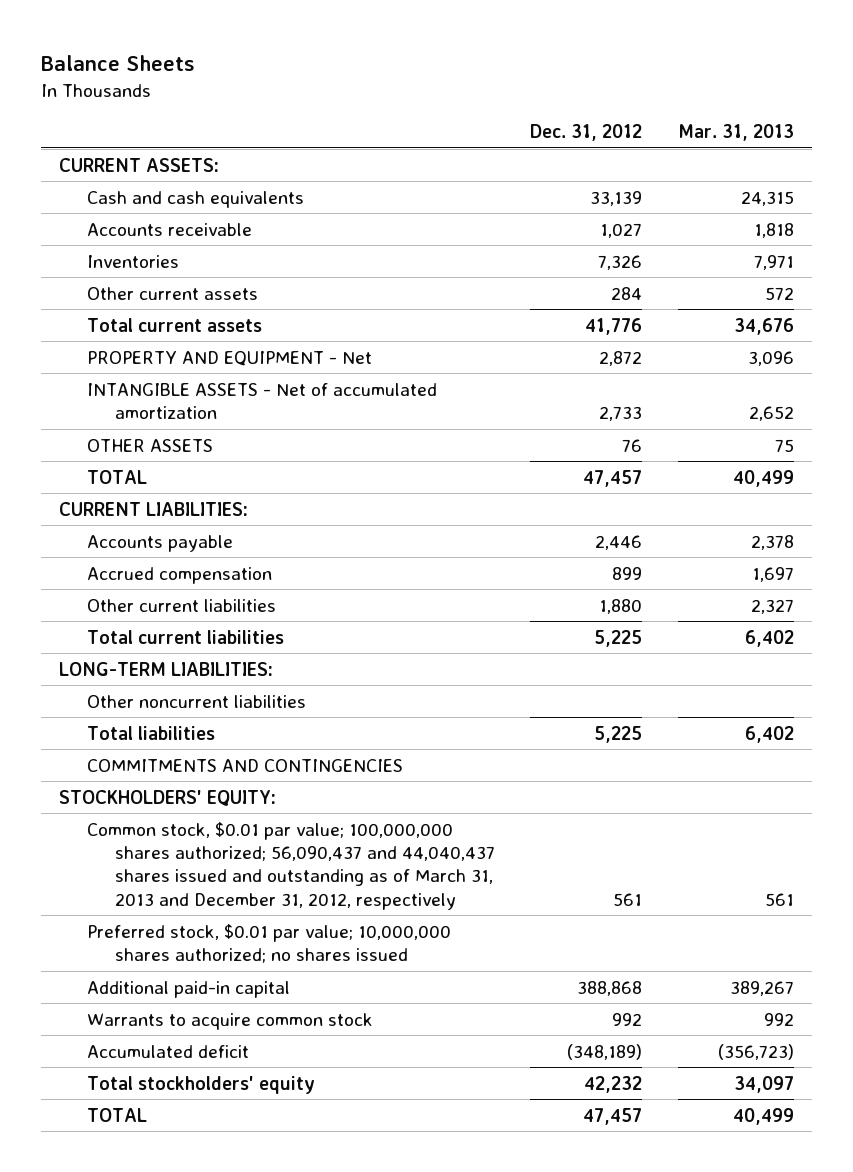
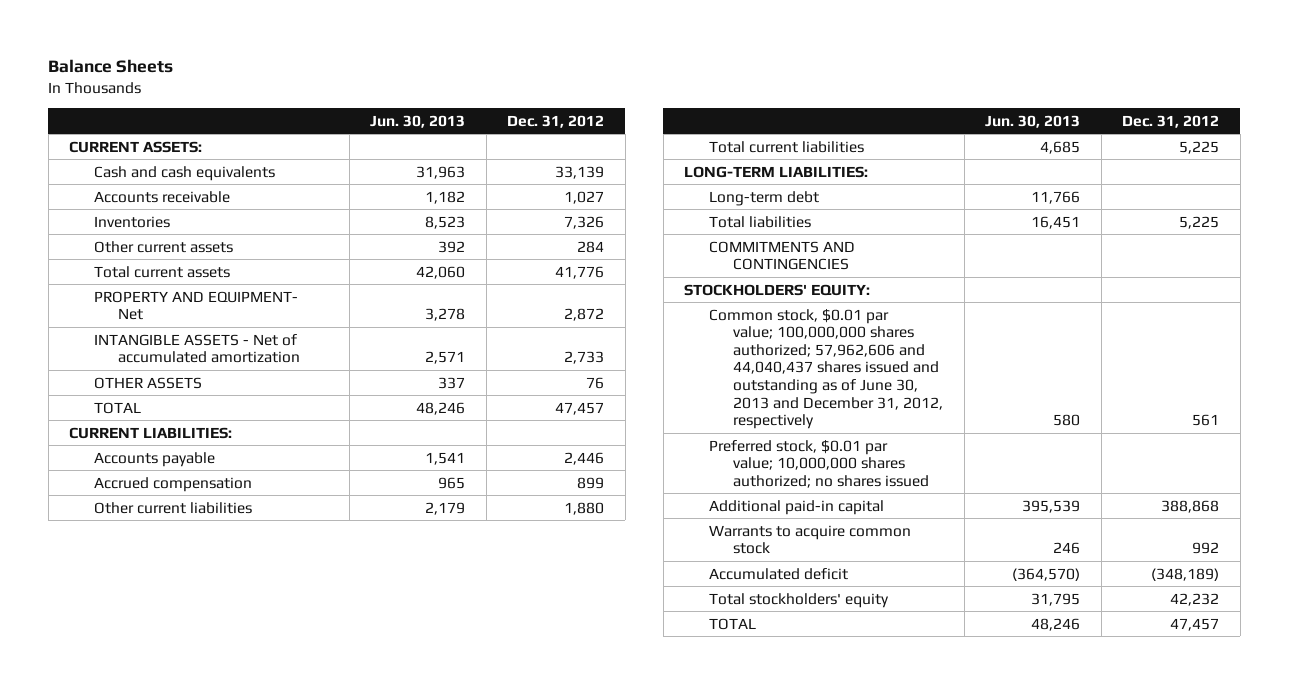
- | Dec. 31, 2012 | Mar. 31, 2013
+ | Jun. 30, 2013 | Dec. 31, 2012
- PROPERTY AND EQUIPMENT - Net | 2,872 | 3,096
+ PROPERTY AND EQUIPMENT- Net | 3,278 | 2,872
- Other noncurrent liabilities
+ Long-term debt | 11,766 |
- Common stock, $0.01 par value; 100,000,000 shares authorized; 56,090,437 and 44,040,437 shares issued and outstanding as of March 31, 2013 and December 31, 2012, respectively | 561 | 561
+ Common stock, $0.01 par value; 100,000,000 shares authorized; 57,962,606 and 44,040,437 shares issued and outstanding as of June 30, 2013 and December 31, 2012, respectively | 580 | 561

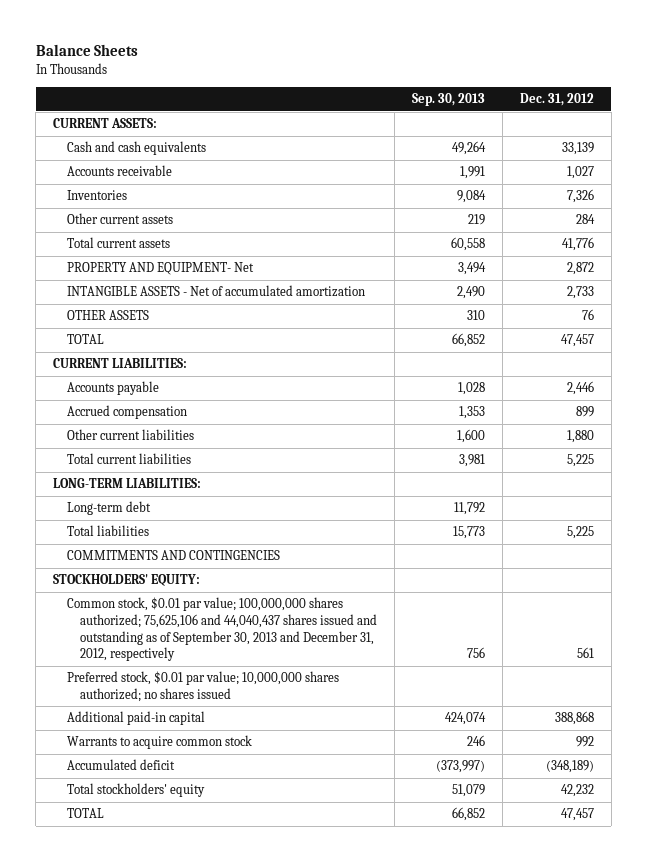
- | Jun. 30, 2013 | Dec. 31, 2012
+ | Sep. 30, 2013 | Dec. 31, 2012
- Common stock, $0.01 par value; 100,000,000 shares authorized; 57,962,606 and 44,040,437 shares issued and outstanding as of June 30, 2013 and December 31, 2012, respectively | 580 | 561
+ Common stock, $0.01 par value; 100,000,000 shares authorized; 75,625,106 and 44,040,437 shares issued and outstanding as of September 30, 2013 and December 31, 2012, respectively | 756 | 561

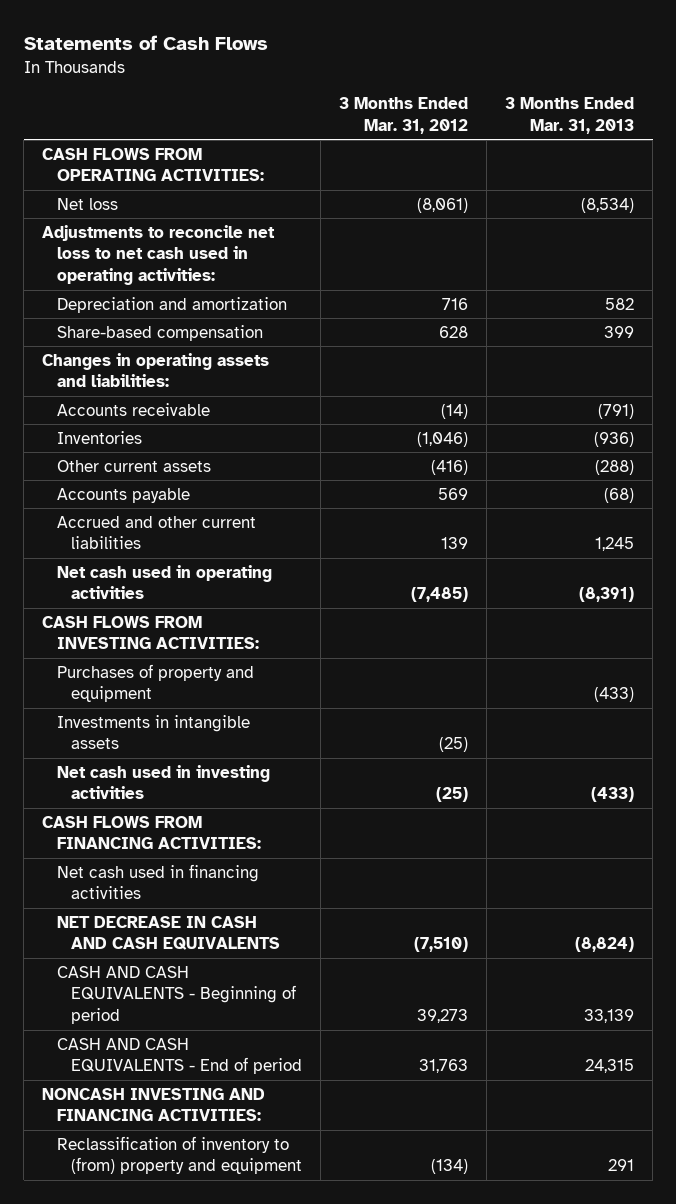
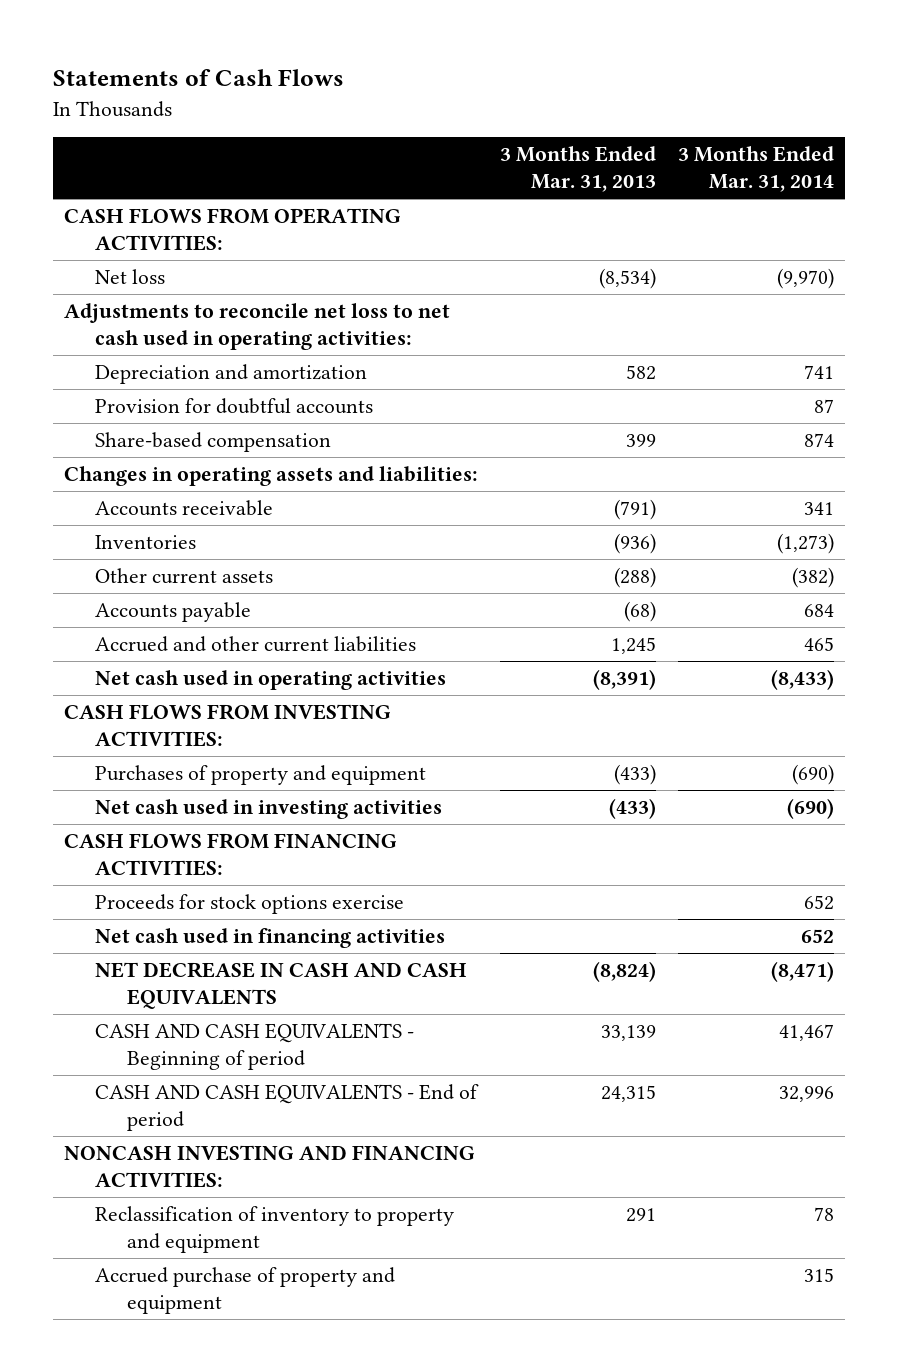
- | 3 Months Ended Mar. 31, 2012 | 3 Months Ended Mar. 31, 2013
+ | 3 Months Ended Mar. 31, 2013 | 3 Months Ended Mar. 31, 2014
+ Provision for doubtful accounts | | 87
- Investments in intangible assets | (25) |
+ Proceeds for stock options exercise | | 652
- Reclassification of inventory to (from) property and equipment | (134) | 291
+ Reclassification of inventory to property and equipment | 291 | 78
+ Accrued purchase of property and equipment | | 315

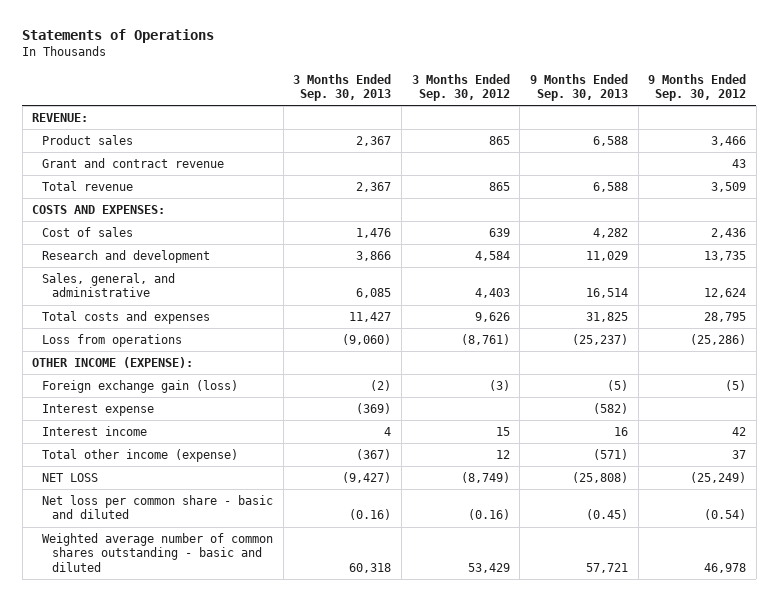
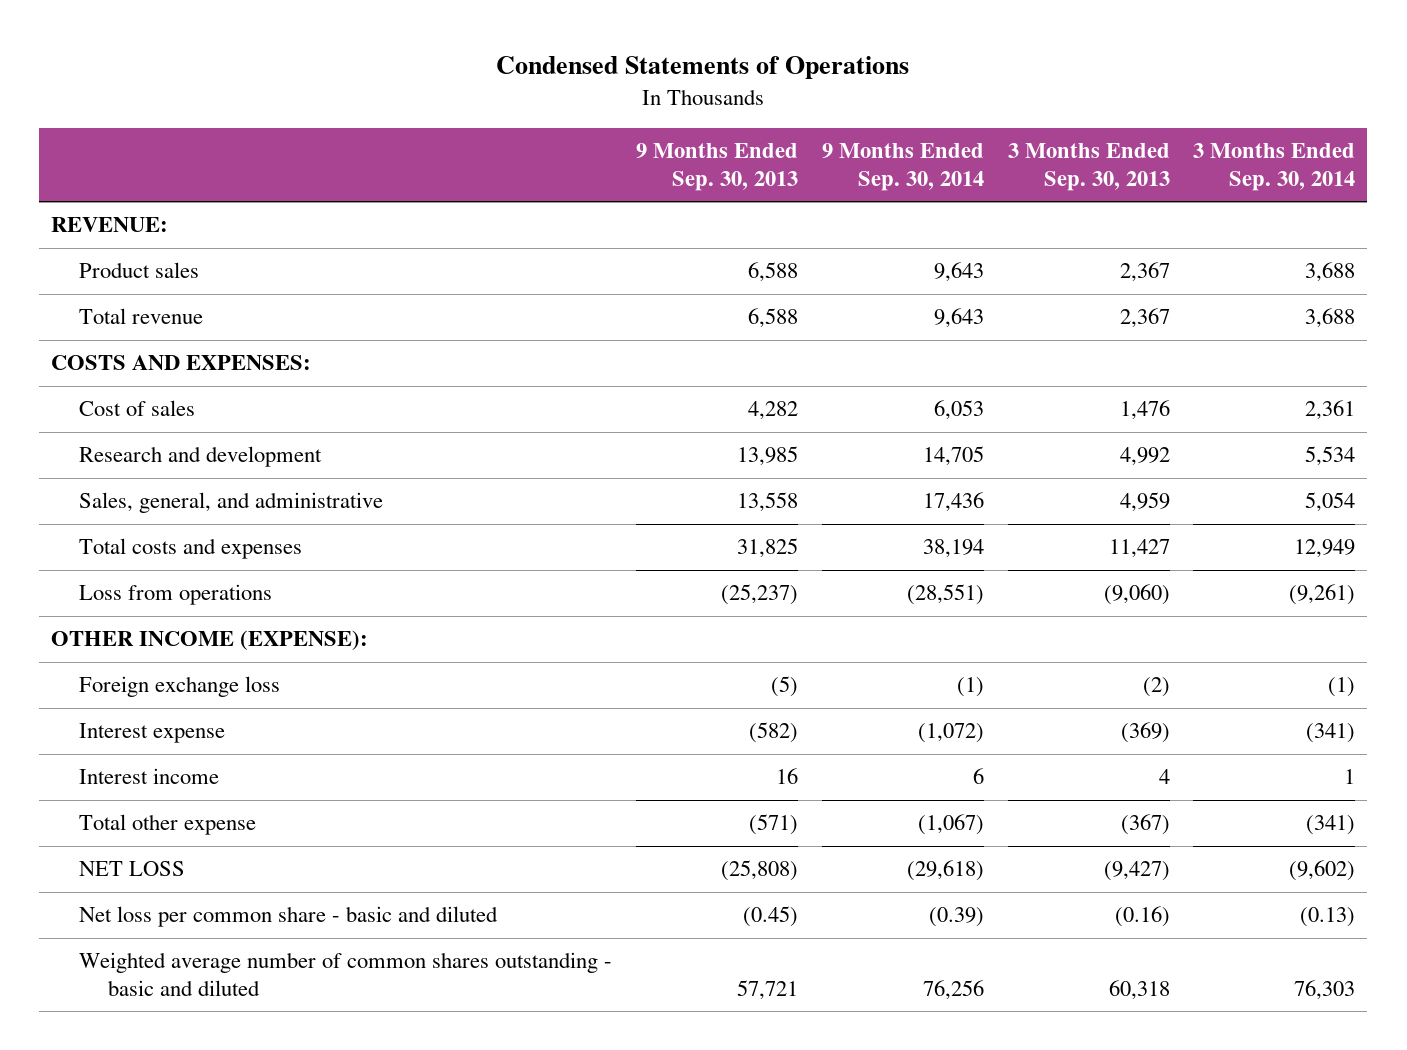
- Statements of Operations
+ Condensed Statements of Operations
- | 3 Months Ended Sep. 30, 2013 | 3 Months Ended Sep. 30, 2012 | 9 Months Ended Sep. 30, 2013 | 9 Months Ended Sep. 30, 2012
+ | 9 Months Ended Sep. 30, 2013 | 9 Months Ended Sep. 30, 2014 | 3 Months Ended Sep. 30, 2013 | 3 Months Ended Sep. 30, 2014
- Grant and contract revenue | | | | 43
- Research and development | 3,866 | 4,584 | 11,029 | 13,735
- Sales, general, and administrative | 6,085 | 4,403 | 16,514 | 12,624
+ Research and development | 13,985 | 14,705 | 4,992 | 5,534
+ Sales, general, and administrative | 13,558 | 17,436 | 4,959 | 5,054
- Foreign exchange gain (loss) | (2) | (3) | (5) | (5)
+ Foreign exchange loss | (5) | (1) | (2) | (1)
- Total other income (expense) | (367) | 12 | (571) | 37
+ Total other expense | (571) | (1,067) | (367) | (341)

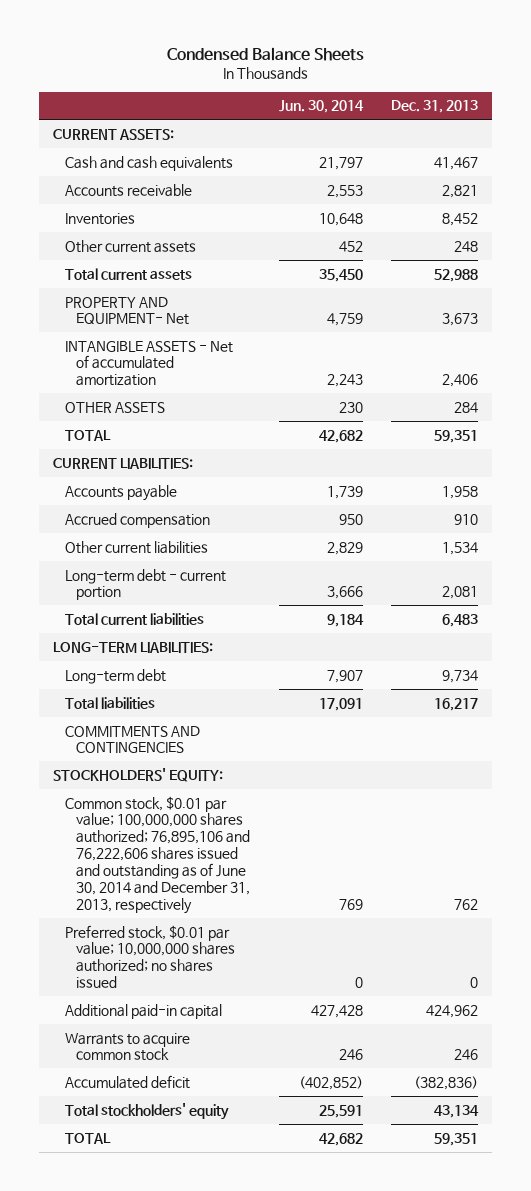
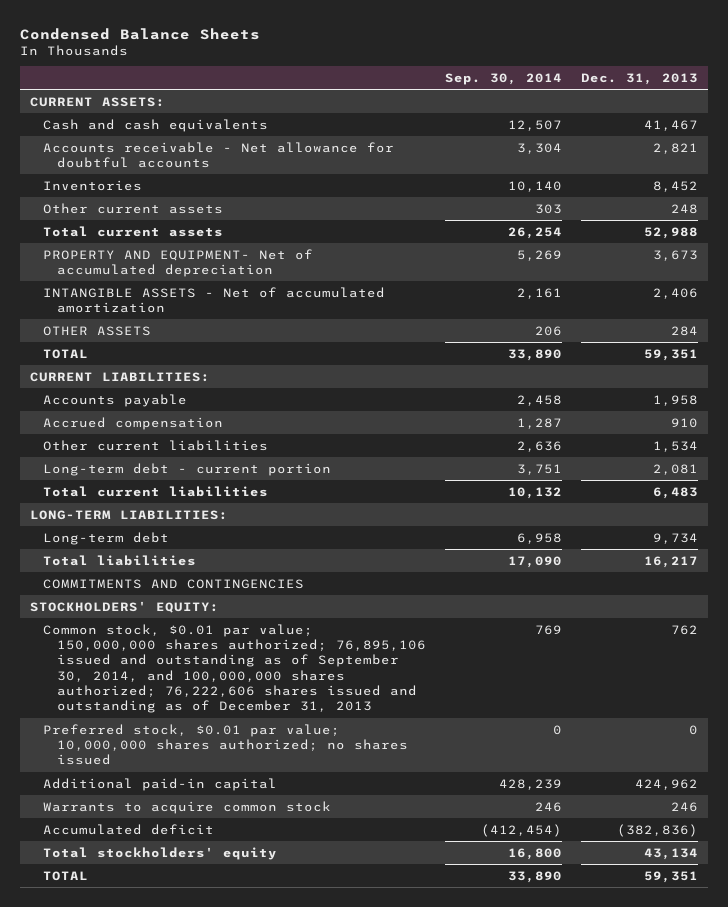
- | Jun. 30, 2014 | Dec. 31, 2013
+ | Sep. 30, 2014 | Dec. 31, 2013
- Accounts receivable | 2,553 | 2,821
+ Accounts receivable - Net allowance for doubtful accounts | 3,304 | 2,821
- PROPERTY AND EQUIPMENT- Net | 4,759 | 3,673
+ PROPERTY AND EQUIPMENT- Net of accumulated depreciation | 5,269 | 3,673
- Common stock, $0.01 par value; 100,000,000 shares authorized; 76,895,106 and 76,222,606 shares issued and outstanding as of June 30, 2014 and December 31, 2013, respectively | 769 | 762
+ Common stock, $0.01 par value; 150,000,000 shares authorized; 76,895,106 issued and outstanding as of September 30, 2014, and 100,000,000 shares authorized; 76,222,606 shares issued and outstanding as of December 31, 2013 | 769 | 762

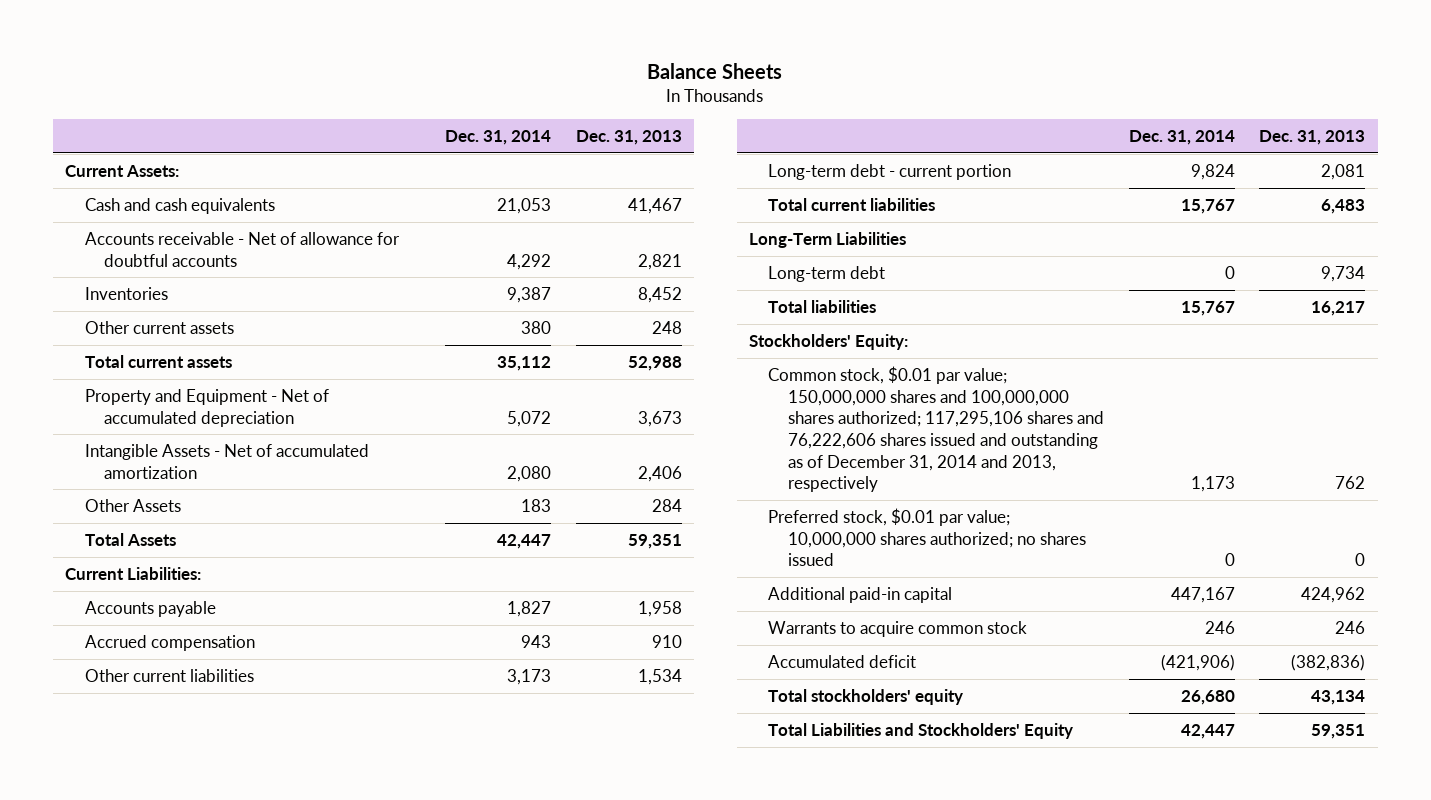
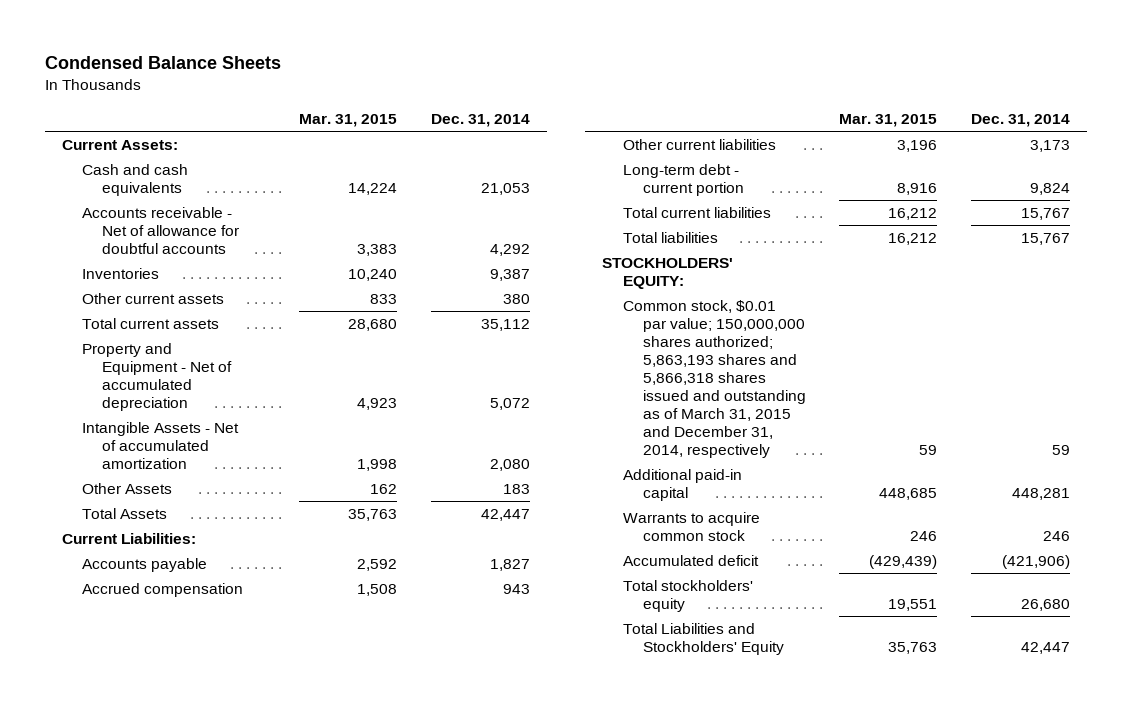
- Balance Sheets
+ Condensed Balance Sheets
- | Dec. 31, 2014 | Dec. 31, 2013
+ | Mar. 31, 2015 | Dec. 31, 2014
- Long-Term Liabilities
- Long-term debt | 0 | 9,734
- Stockholders' Equity:
- Common stock, $0.01 par value; 150,000,000 shares and 100,000,000 shares authorized; 117,295,106 shares and 76,222,606 shares issued and outstanding as of December 31, 2014 and 2013, respectively | 1,173 | 762
- Preferred stock, $0.01 par value; 10,000,000 shares authorized; no shares issued | 0 | 0
- Additional paid-in capital | 447,167 | 424,962
+ STOCKHOLDERS' EQUITY:
+ Common stock, $0.01 par value; 150,000,000 shares authorized; 5,863,193 shares and 5,866,318 shares issued and outstanding as of March 31, 2015 and December 31, 2014, respectively | 59 | 59
+ Additional paid-in capital | 448,685 | 448,281

